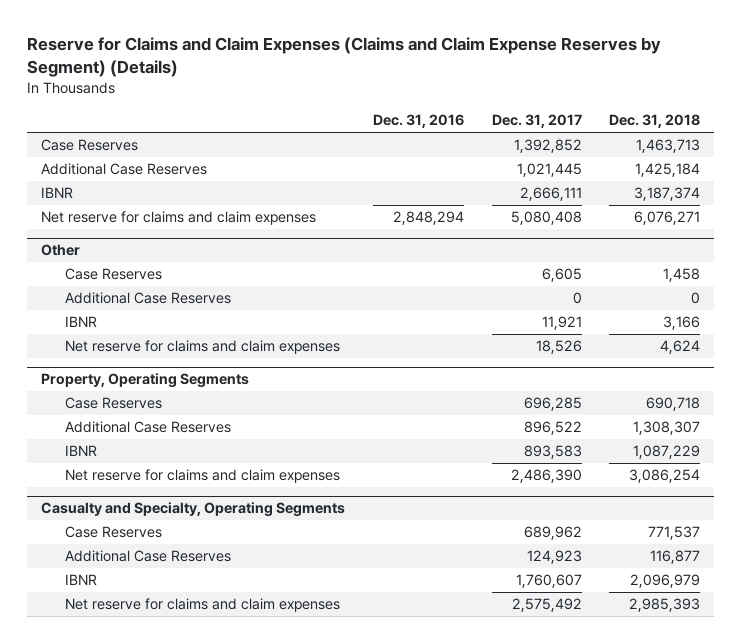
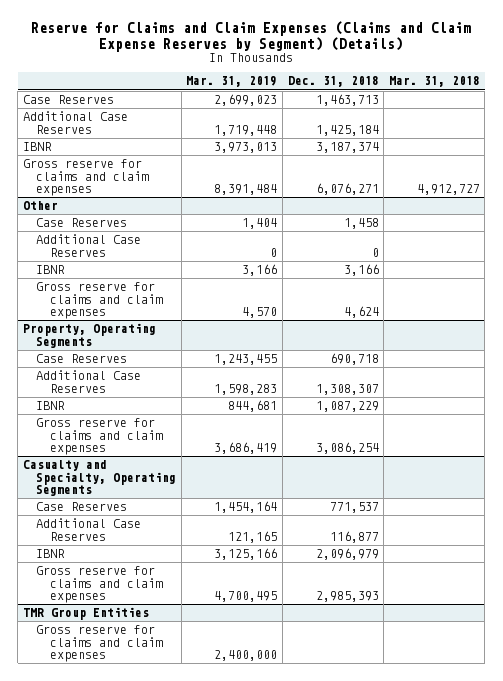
- | Dec. 31, 2016 | Dec. 31, 2017 | Dec. 31, 2018
+ | Mar. 31, 2019 | Dec. 31, 2018 | Mar. 31, 2018
- Net reserve for claims and claim expenses | 2,848,294 | 5,080,408 | 6,076,271
+ Gross reserve for claims and claim expenses | 8,391,484 | 6,076,271 | 4,912,727
@ Other
- Net reserve for claims and claim expenses | | 18,526 | 4,624
+ Gross reserve for claims and claim expenses | 4,570 | 4,624 |
@ Property, Operating Segments
- Net reserve for claims and claim expenses | | 2,486,390 | 3,086,254
+ Gross reserve for claims and claim expenses | 3,686,419 | 3,086,254 |
@ Casualty and Specialty, Operating Segments
- Net reserve for claims and claim expenses | | 2,575,492 | 2,985,393
+ Gross reserve for claims and claim expenses | 4,700,495 | 2,985,393 |
+ TMR Group Entities
+ Gross reserve for claims and claim expenses | 2,400,000 | |

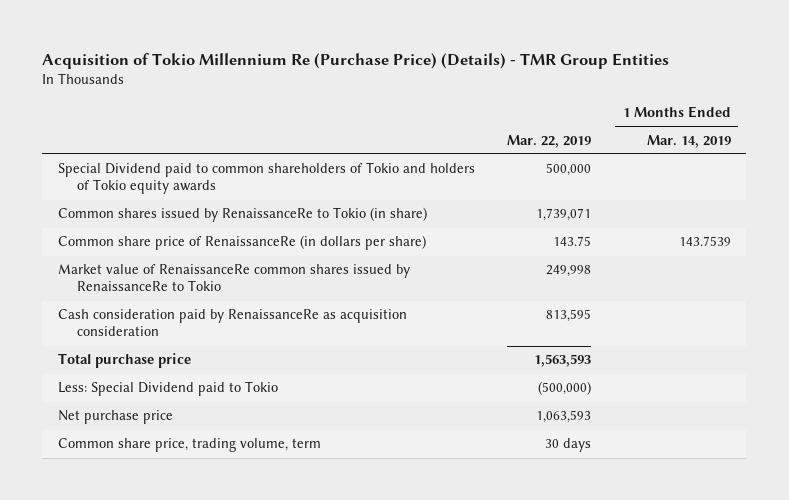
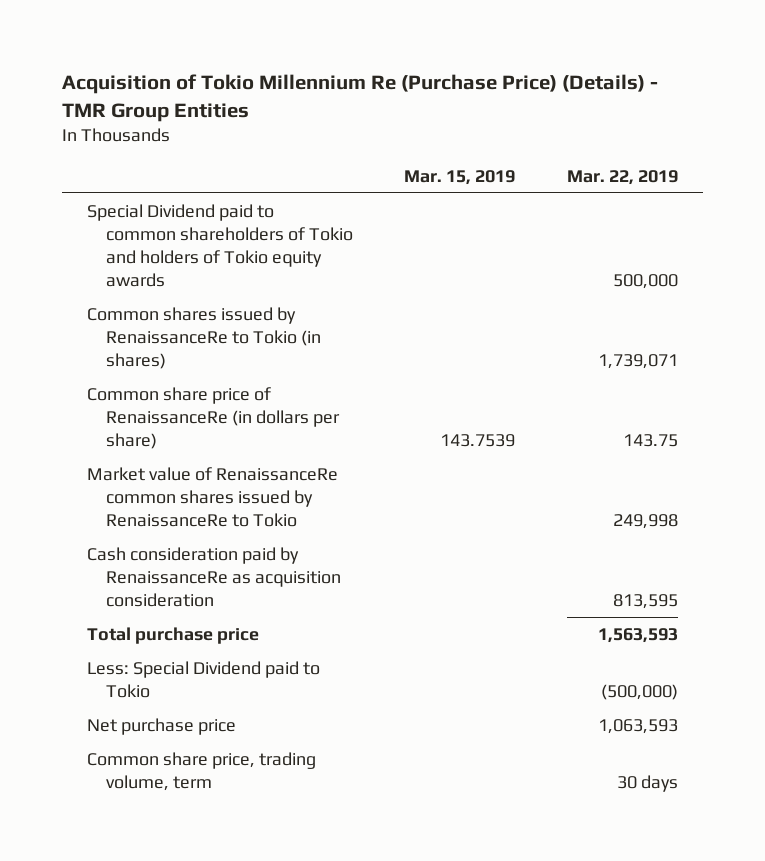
- | Mar. 22, 2019 | 1 Months Ended Mar. 14, 2019
+ | Mar. 15, 2019 | Mar. 22, 2019
- Common shares issued by RenaissanceRe to Tokio (in share) | 1,739,071 |
+ Common shares issued by RenaissanceRe to Tokio (in shares) | | 1,739,071

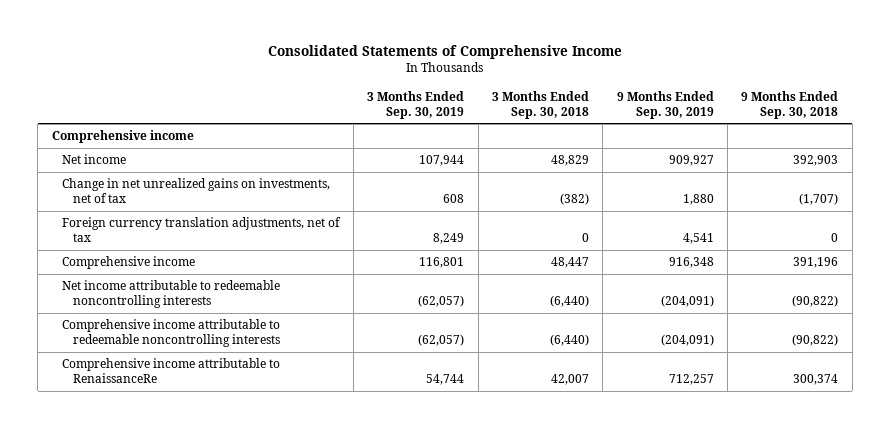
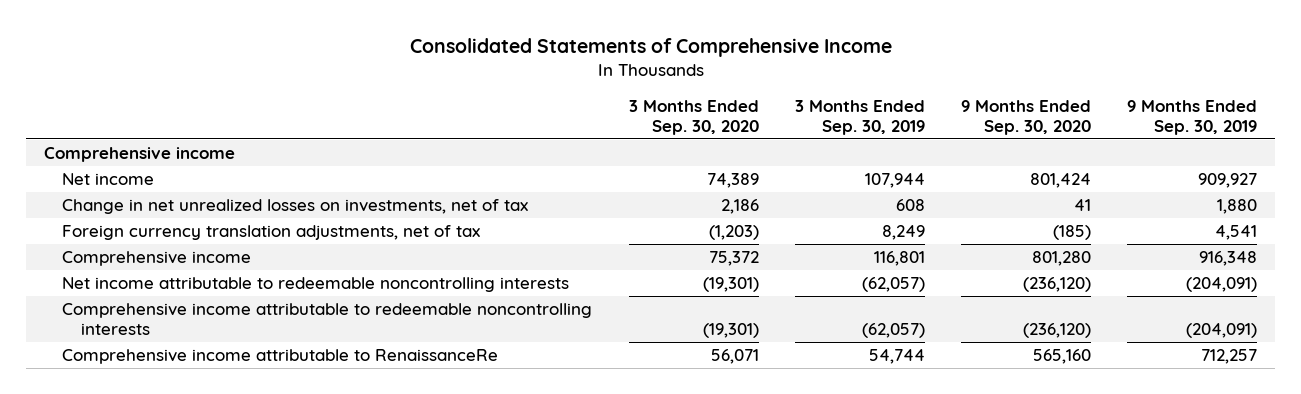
- | 3 Months Ended Sep. 30, 2019 | 3 Months Ended Sep. 30, 2018 | 9 Months Ended Sep. 30, 2019 | 9 Months Ended Sep. 30, 2018
+ | 3 Months Ended Sep. 30, 2020 | 3 Months Ended Sep. 30, 2019 | 9 Months Ended Sep. 30, 2020 | 9 Months Ended Sep. 30, 2019
- Change in net unrealized gains on investments, net of tax | 608 | (382) | 1,880 | (1,707)
+ Change in net unrealized losses on investments, net of tax | 2,186 | 608 | 41 | 1,880

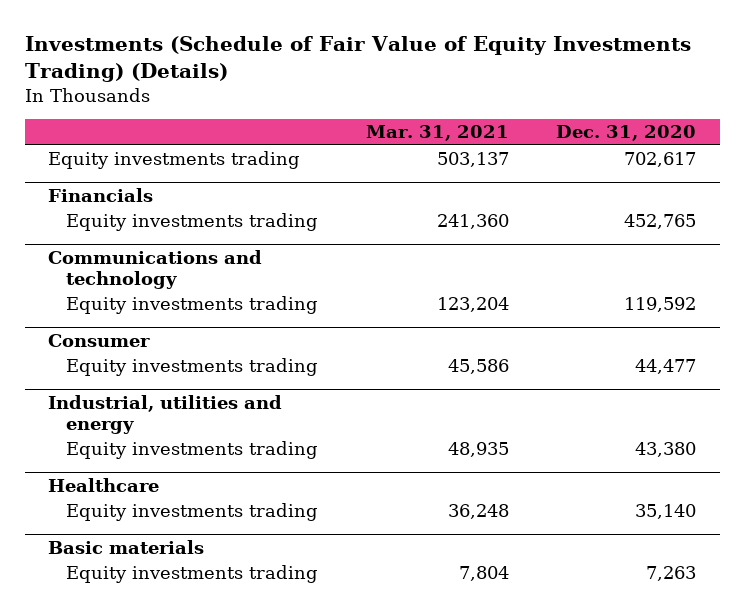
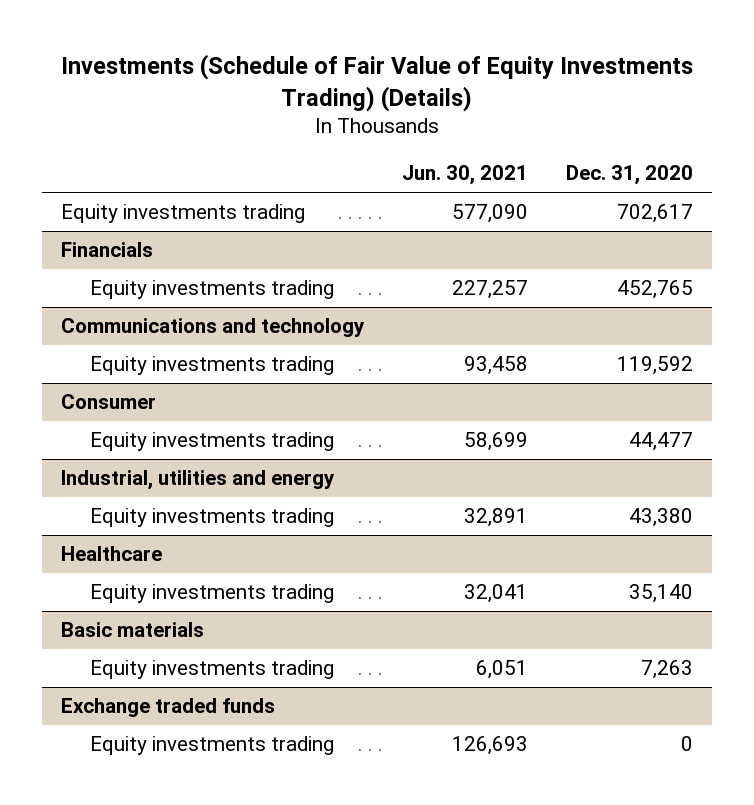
- | Mar. 31, 2021 | Dec. 31, 2020
+ | Jun. 30, 2021 | Dec. 31, 2020
+ Exchange traded funds
+ Equity investments trading | 126,693 | 0

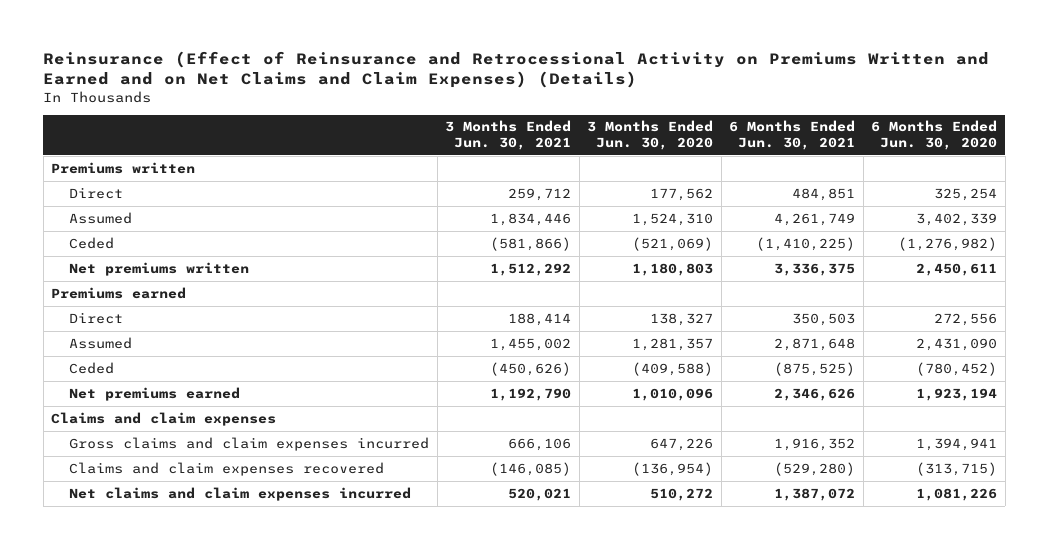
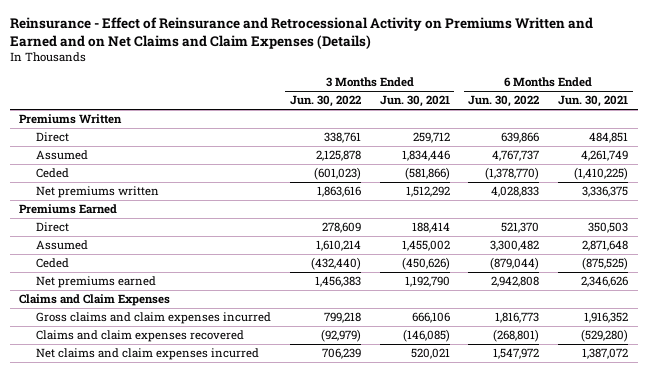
- Reinsurance (Effect of Reinsurance and Retrocessional Activity on Premiums Written and Earned and on Net Claims and Claim Expenses) (Details)
+ Reinsurance - Effect of Reinsurance and Retrocessional Activity on Premiums Written and Earned and on Net Claims and Claim Expenses (Details)
- | 3 Months Ended Jun. 30, 2021 | 3 Months Ended Jun. 30, 2020 | 6 Months Ended Jun. 30, 2021 | 6 Months Ended Jun. 30, 2020
+ | 3 Months Ended Jun. 30, 2022 | 3 Months Ended Jun. 30, 2021 | 6 Months Ended Jun. 30, 2022 | 6 Months Ended Jun. 30, 2021
- Premiums written
+ Premiums Written
- Premiums earned
+ Premiums Earned
- Claims and claim expenses
+ Claims and Claim Expenses

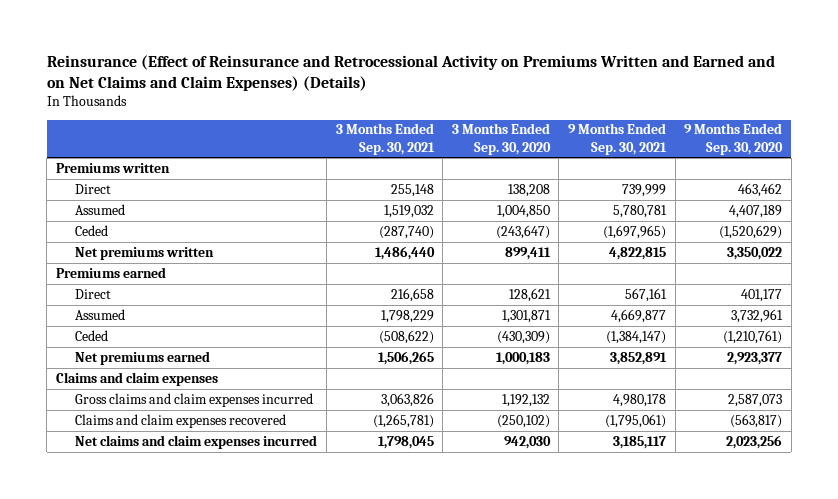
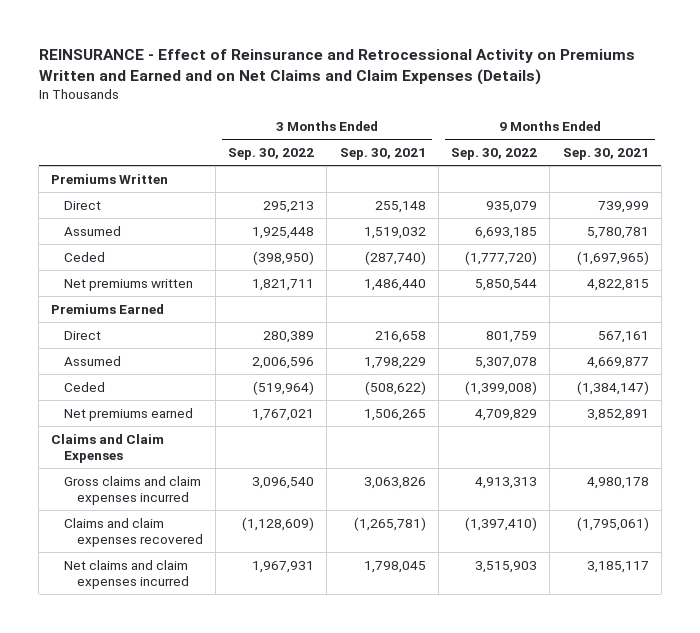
- Reinsurance (Effect of Reinsurance and Retrocessional Activity on Premiums Written and Earned and on Net Claims and Claim Expenses) (Details)
+ REINSURANCE - Effect of Reinsurance and Retrocessional Activity on Premiums Written and Earned and on Net Claims and Claim Expenses (Details)
- | 3 Months Ended Sep. 30, 2021 | 3 Months Ended Sep. 30, 2020 | 9 Months Ended Sep. 30, 2021 | 9 Months Ended Sep. 30, 2020
+ | 3 Months Ended Sep. 30, 2022 | 3 Months Ended Sep. 30, 2021 | 9 Months Ended Sep. 30, 2022 | 9 Months Ended Sep. 30, 2021
- Premiums written
+ Premiums Written
- Premiums earned
+ Premiums Earned
- Claims and claim expenses
+ Claims and Claim Expenses

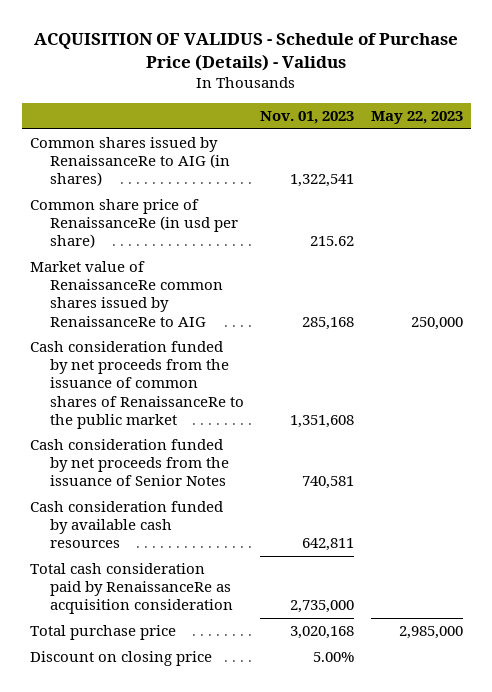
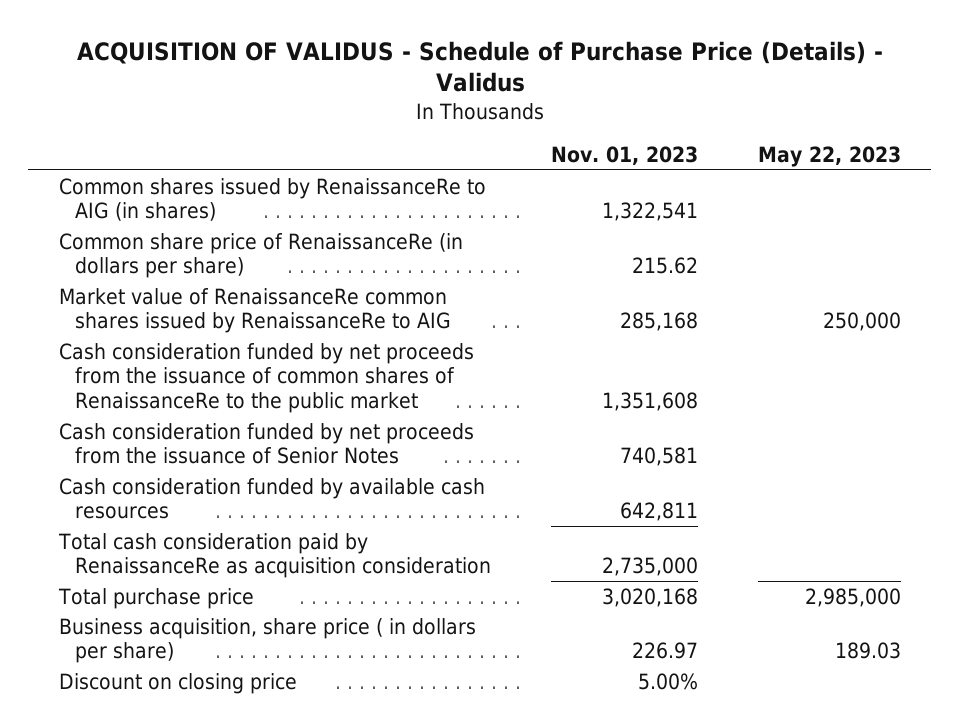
- Common share price of RenaissanceRe (in usd per share) | 215.62 |
+ Common share price of RenaissanceRe (in dollars per share) | 215.62 |
+ Business acquisition, share price ( in dollars per share) | 226.97 | 189.03

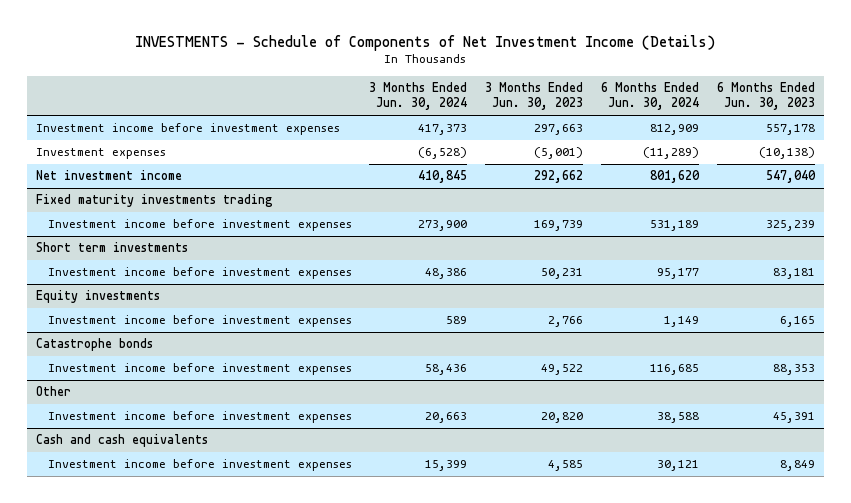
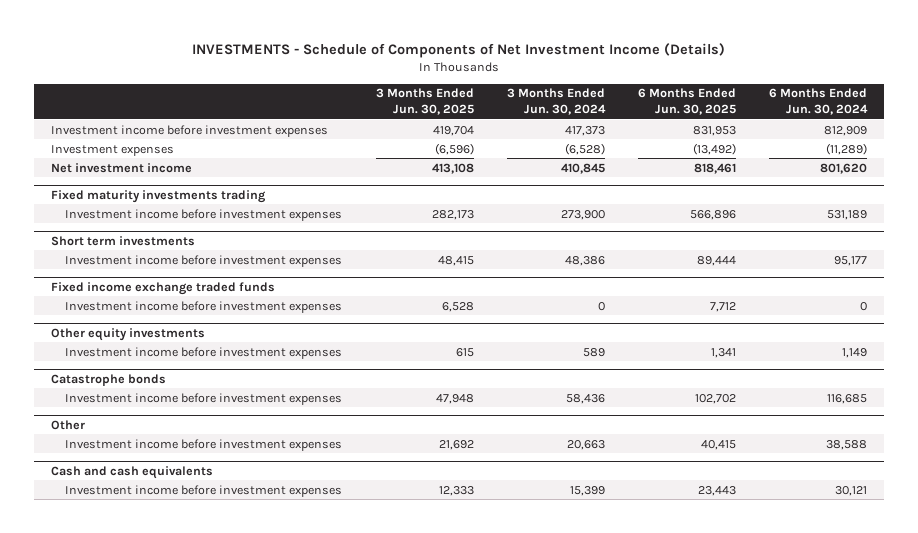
- | 3 Months Ended Jun. 30, 2024 | 3 Months Ended Jun. 30, 2023 | 6 Months Ended Jun. 30, 2024 | 6 Months Ended Jun. 30, 2023
+ | 3 Months Ended Jun. 30, 2025 | 3 Months Ended Jun. 30, 2024 | 6 Months Ended Jun. 30, 2025 | 6 Months Ended Jun. 30, 2024
- Equity investments
+ Fixed income exchange traded funds
+ Investment income before investment expenses | 6,528 | 0 | 7,712 | 0
+ Other equity investments

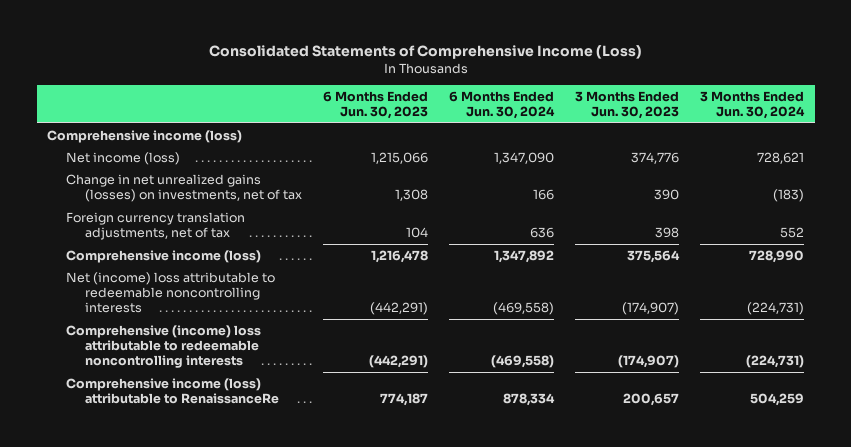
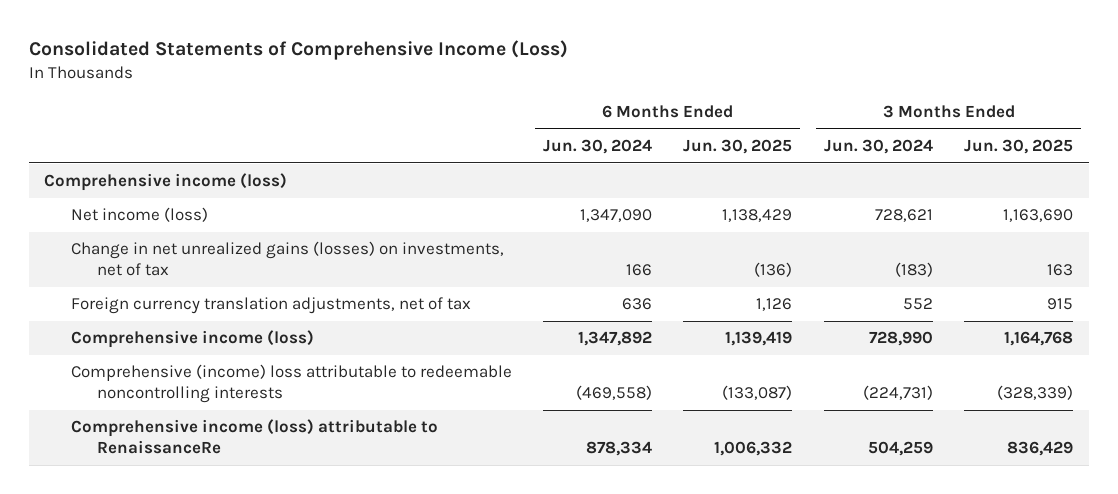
- | 6 Months Ended Jun. 30, 2023 | 6 Months Ended Jun. 30, 2024 | 3 Months Ended Jun. 30, 2023 | 3 Months Ended Jun. 30, 2024
+ | 6 Months Ended Jun. 30, 2024 | 6 Months Ended Jun. 30, 2025 | 3 Months Ended Jun. 30, 2024 | 3 Months Ended Jun. 30, 2025
- Net (income) loss attributable to redeemable noncontrolling interests | (442,291) | (469,558) | (174,907) | (224,731)

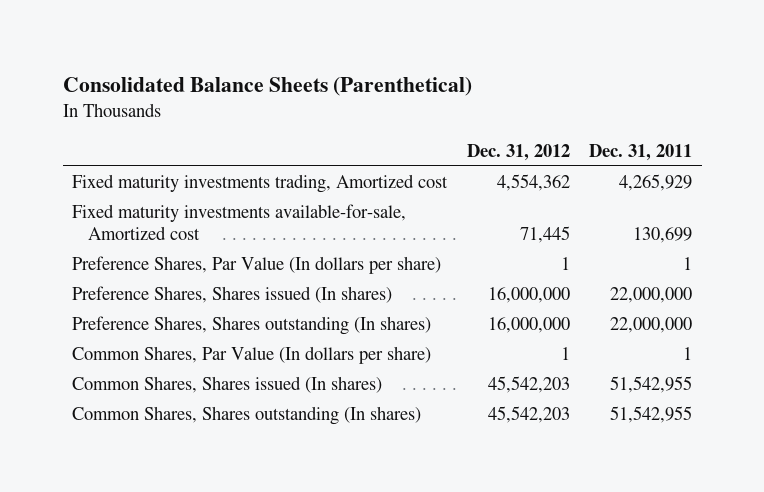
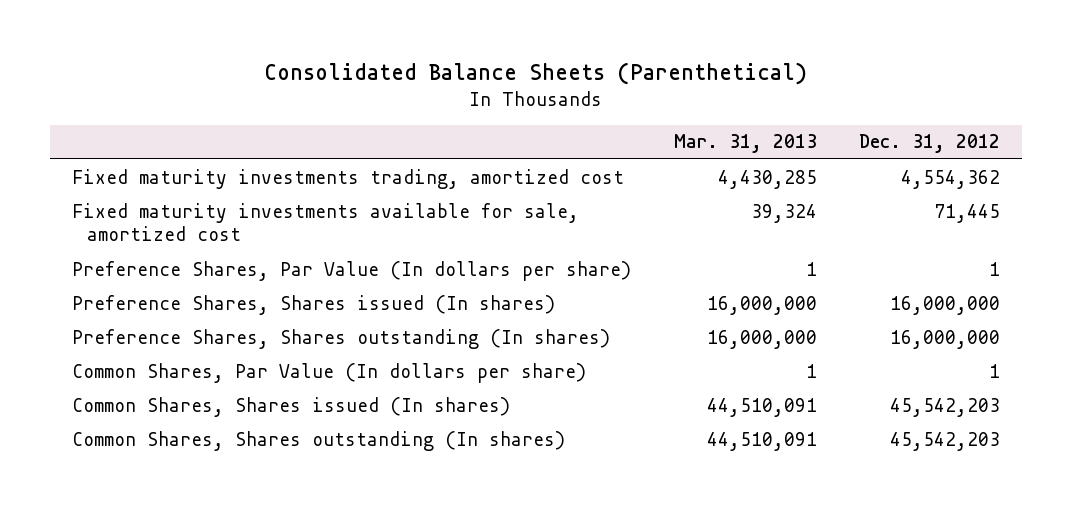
- | Dec. 31, 2012 | Dec. 31, 2011
+ | Mar. 31, 2013 | Dec. 31, 2012
- Fixed maturity investments trading, Amortized cost | 4,554,362 | 4,265,929
- Fixed maturity investments available-for-sale, Amortized cost | 71,445 | 130,699
+ Fixed maturity investments trading, amortized cost | 4,430,285 | 4,554,362
+ Fixed maturity investments available for sale, amortized cost | 39,324 | 71,445

